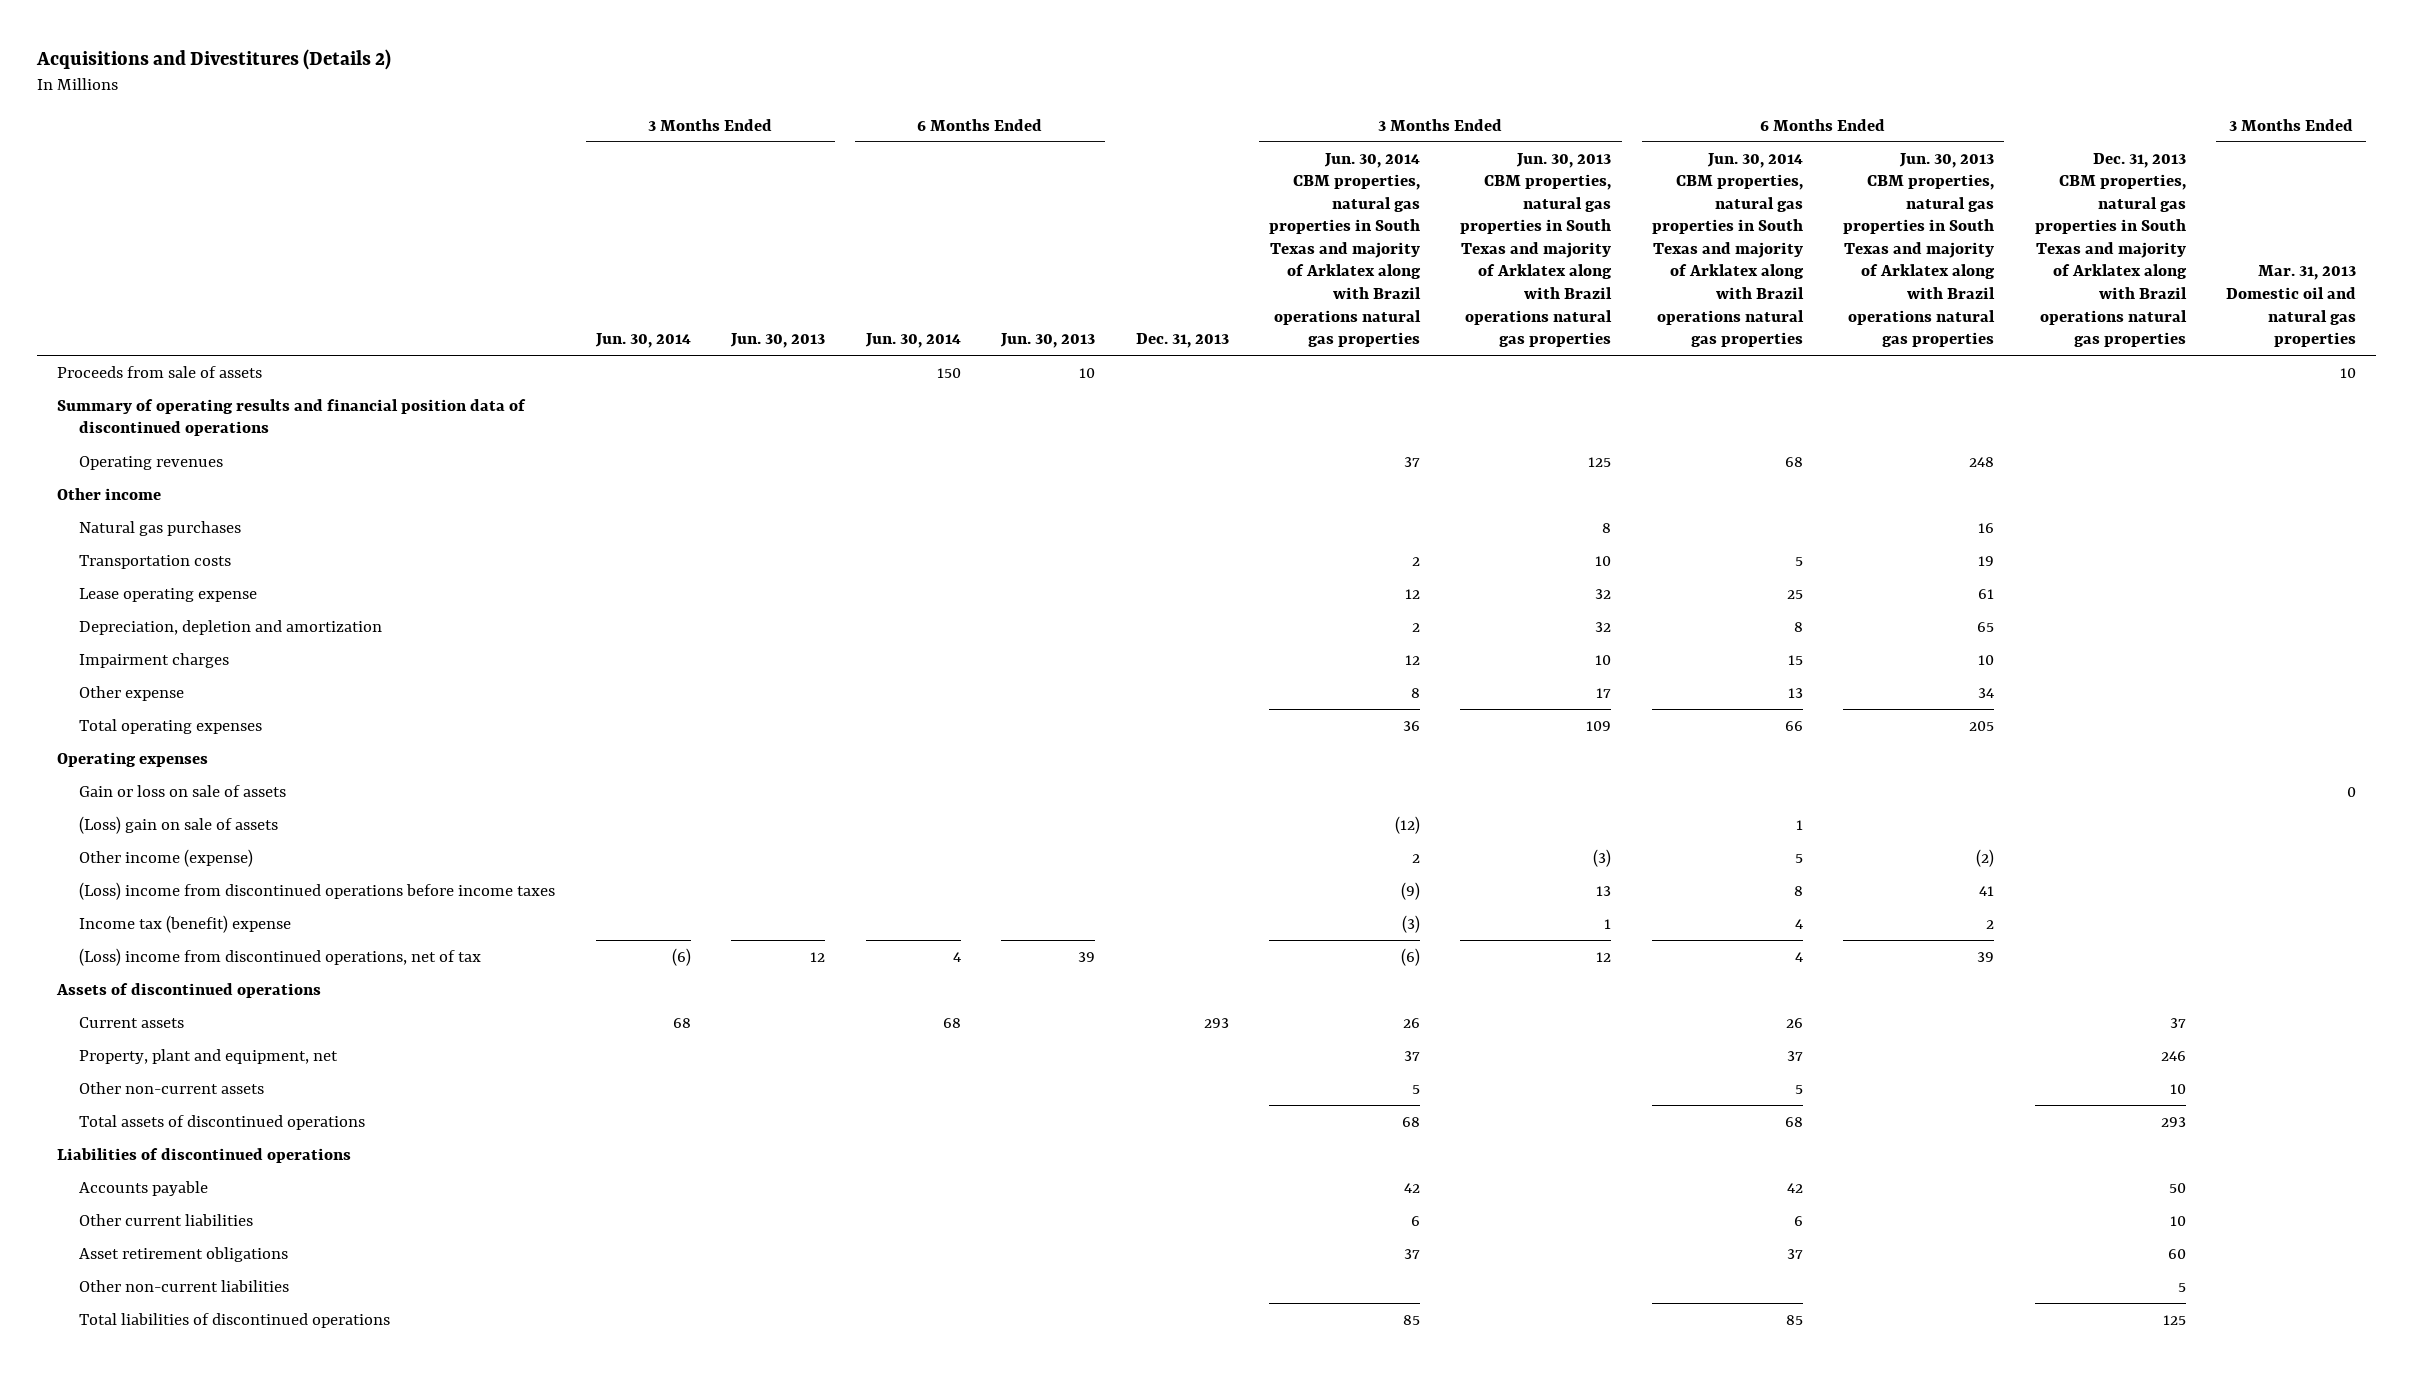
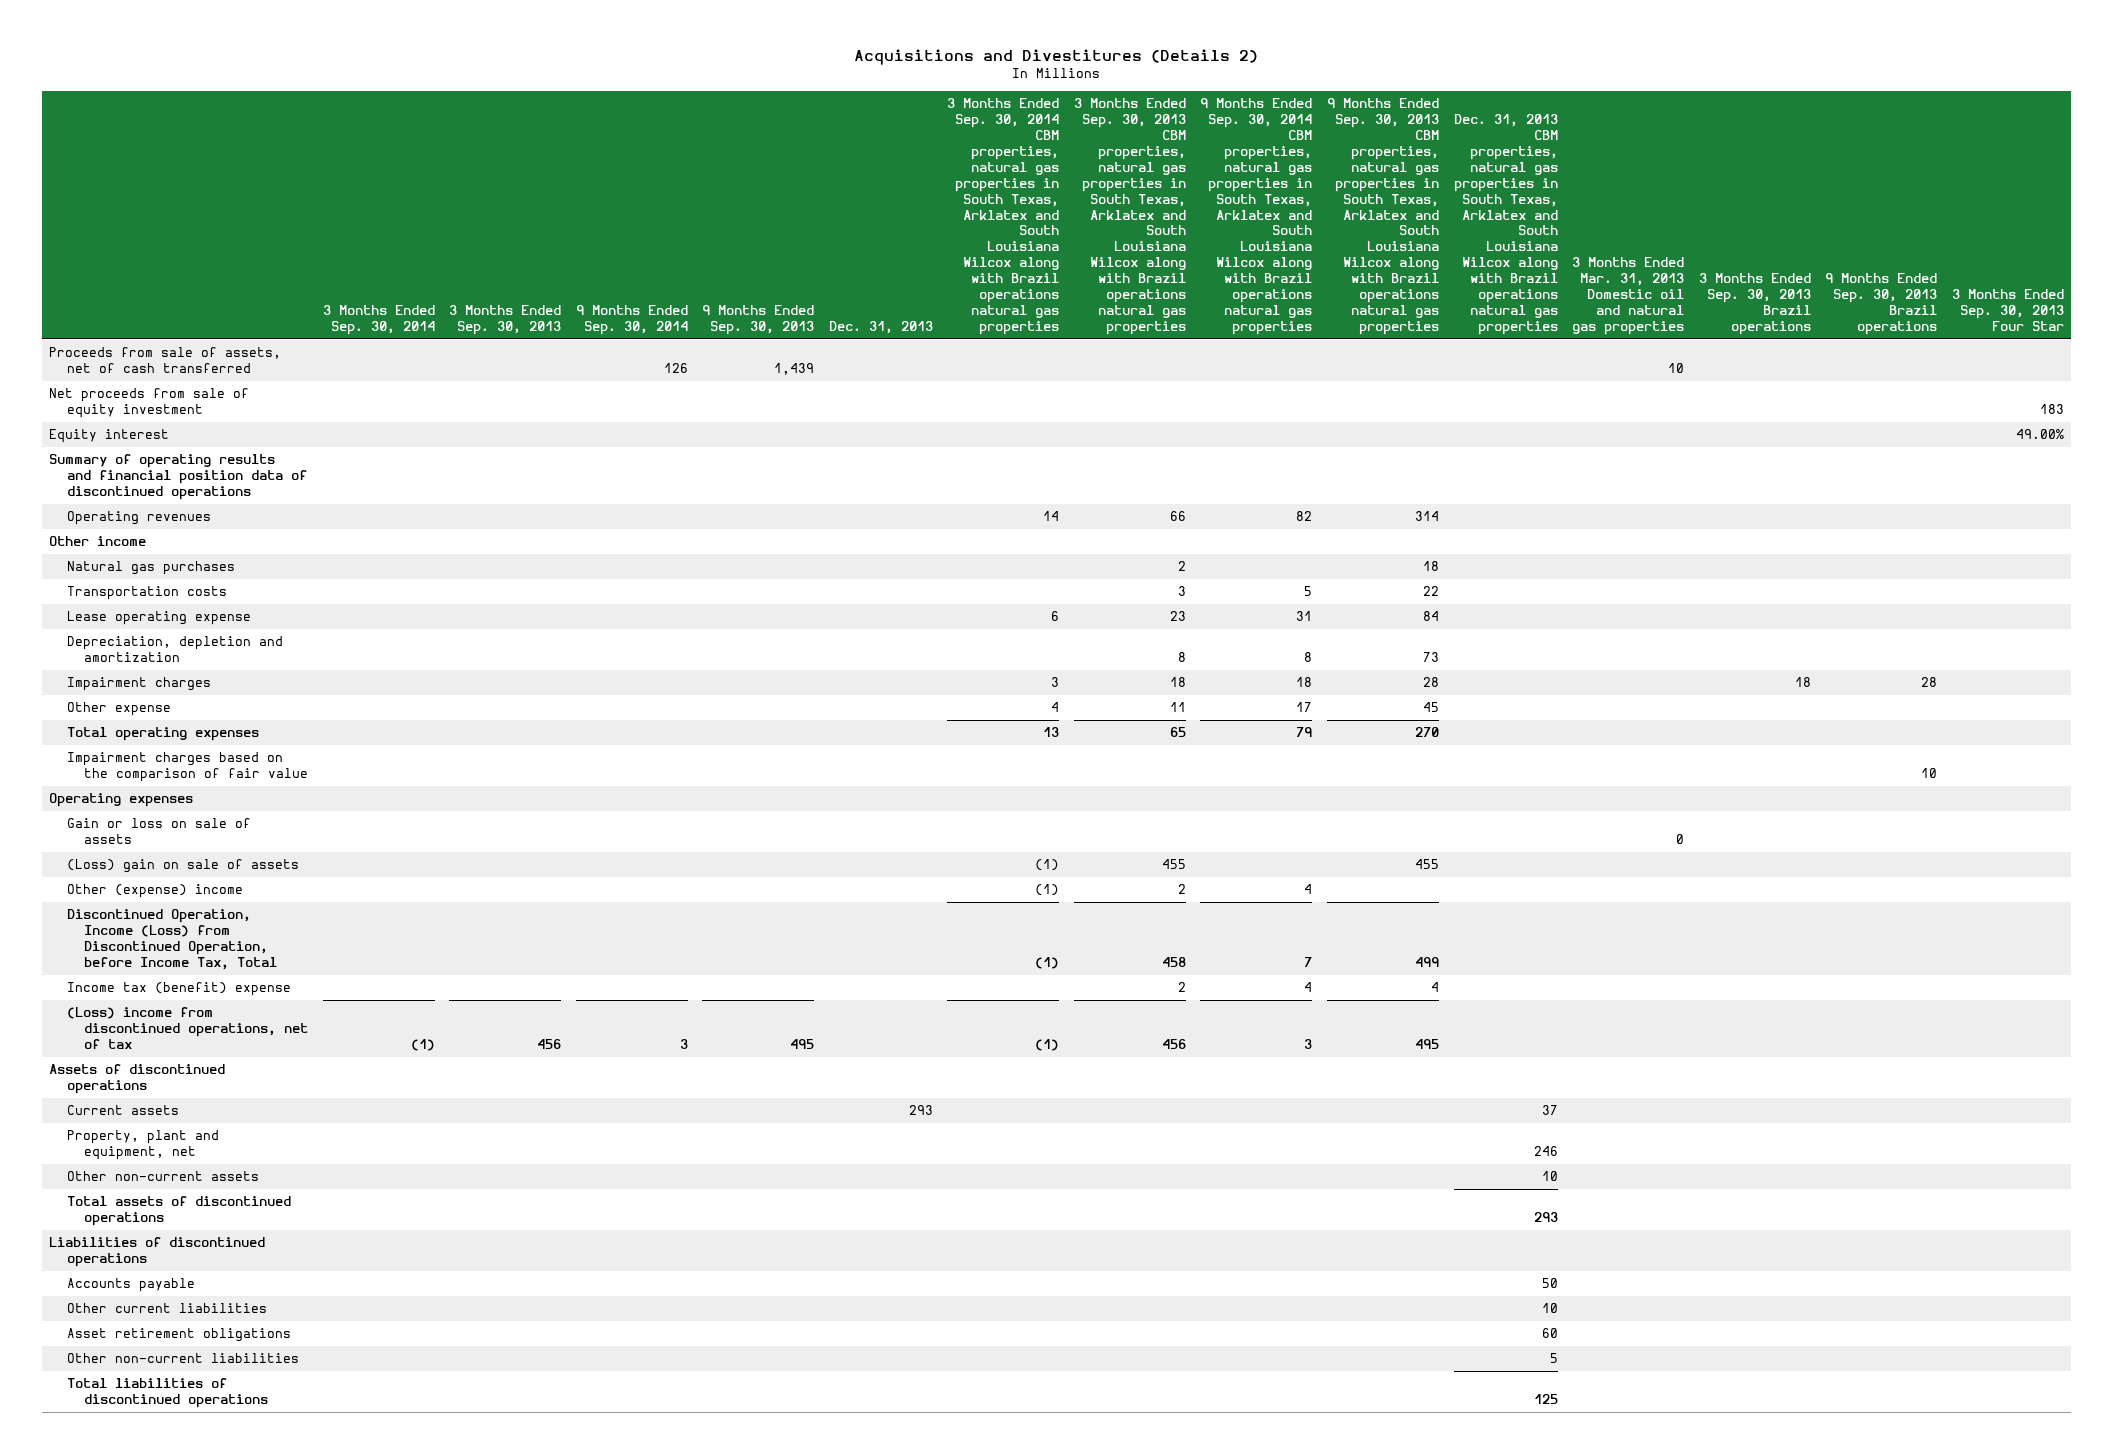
- | 3 Months Ended Jun. 30, 2014 | 3 Months Ended Jun. 30, 2013 | 6 Months Ended Jun. 30, 2014 | 6 Months Ended Jun. 30, 2013 | Dec. 31, 2013 | 3 Months Ended Jun. 30, 2014 CBM properties, natural gas properties in South Texas and majority of Arklatex along with Brazil operations natural gas properties | 3 Months Ended Jun. 30, 2013 CBM properties, natural gas properties in South Texas and majority of Arklatex along with Brazil operations natural gas properties | 6 Months Ended Jun. 30, 2014 CBM properties, natural gas properties in South Texas and majority of Arklatex along with Brazil operations natural gas properties | 6 Months Ended Jun. 30, 2013 CBM properties, natural gas properties in South Texas and majority of Arklatex along with Brazil operations natural gas properties | Dec. 31, 2013 CBM properties, natural gas properties in South Texas and majority of Arklatex along with Brazil operations natural gas properties | 3 Months Ended Mar. 31, 2013 Domestic oil and natural gas properties
+ | 3 Months Ended Sep. 30, 2014 | 3 Months Ended Sep. 30, 2013 | 9 Months Ended Sep. 30, 2014 | 9 Months Ended Sep. 30, 2013 | Dec. 31, 2013 | 3 Months Ended Sep. 30, 2014 CBM properties, natural gas properties in South Texas, Arklatex and South Louisiana Wilcox along with Brazil operations natural gas properties | 3 Months Ended Sep. 30, 2013 CBM properties, natural gas properties in South Texas, Arklatex and South Louisiana Wilcox along with Brazil operations natural gas properties | 9 Months Ended Sep. 30, 2014 CBM properties, natural gas properties in South Texas, Arklatex and South Louisiana Wilcox along with Brazil operations natural gas properties | 9 Months Ended Sep. 30, 2013 CBM properties, natural gas properties in South Texas, Arklatex and South Louisiana Wilcox along with Brazil operations natural gas properties | Dec. 31, 2013 CBM properties, natural gas properties in South Texas, Arklatex and South Louisiana Wilcox along with Brazil operations natural gas properties | 3 Months Ended Mar. 31, 2013 Domestic oil and natural gas properties | 3 Months Ended Sep. 30, 2013 Brazil operations | 9 Months Ended Sep. 30, 2013 Brazil operations | 3 Months Ended Sep. 30, 2013 Four Star
- Proceeds from sale of assets | | | 150 | 10 | | | | | | | 10
+ Proceeds from sale of assets, net of cash transferred | | | 126 | 1,439 | | | | | | | 10 | | |
+ Net proceeds from sale of equity investment | | | | | | | | | | | | | | 183
+ Equity interest | | | | | | | | | | | | | | 49.00%
+ Impairment charges based on the comparison of fair value | | | | | | | | | | | | | 10 |
- Other income (expense) | | | | | | 2 | (3) | 5 | (2) | |
- (Loss) income from discontinued operations before income taxes | | | | | | (9) | 13 | 8 | 41 | |
+ Other (expense) income | | | | | | (1) | 2 | 4 | | | | | |
+ Discontinued Operation, Income (Loss) from Discontinued Operation, before Income Tax, Total | | | | | | (1) | 458 | 7 | 499 | | | | |

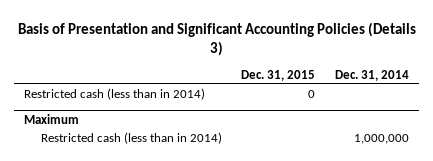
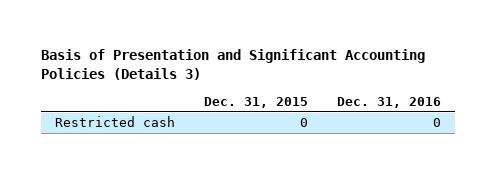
- | Dec. 31, 2015 | Dec. 31, 2014
+ | Dec. 31, 2015 | Dec. 31, 2016
- Restricted cash (less than in 2014) | 0 |
- Maximum
- Restricted cash (less than in 2014) | | 1,000,000
+ Restricted cash | 0 | 0

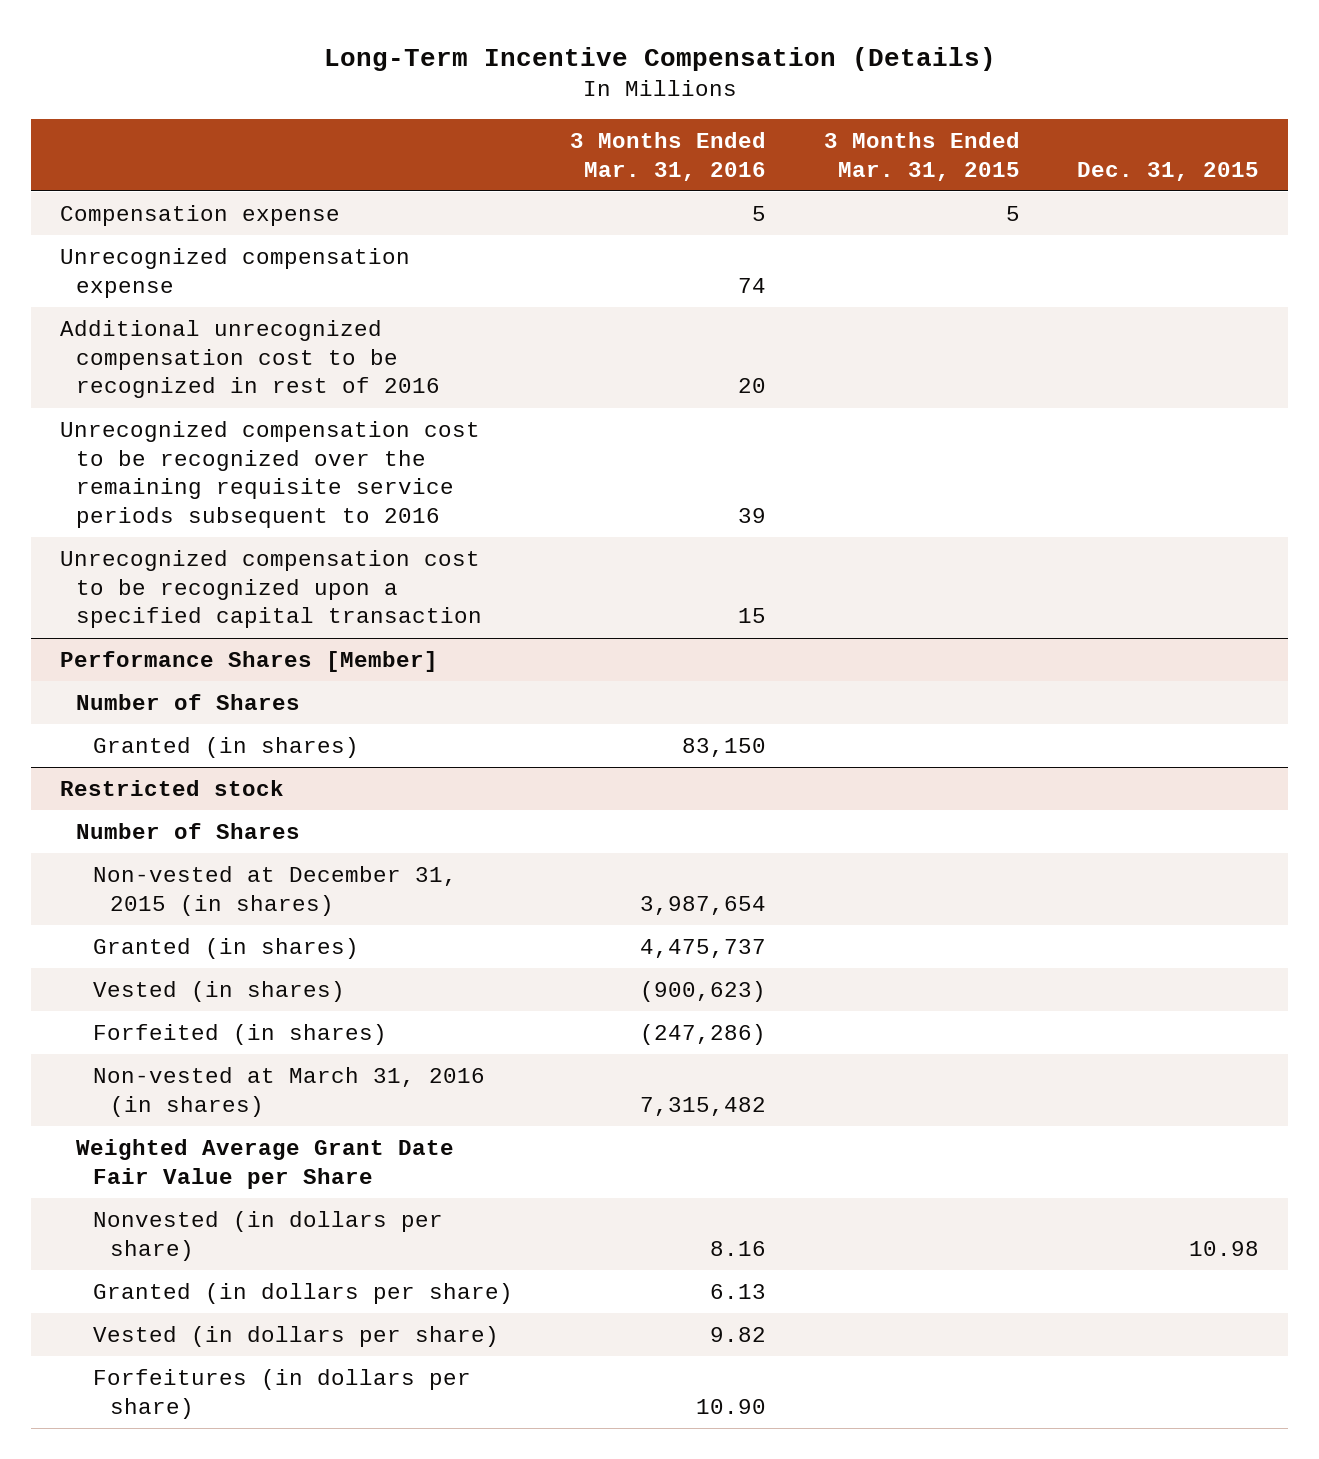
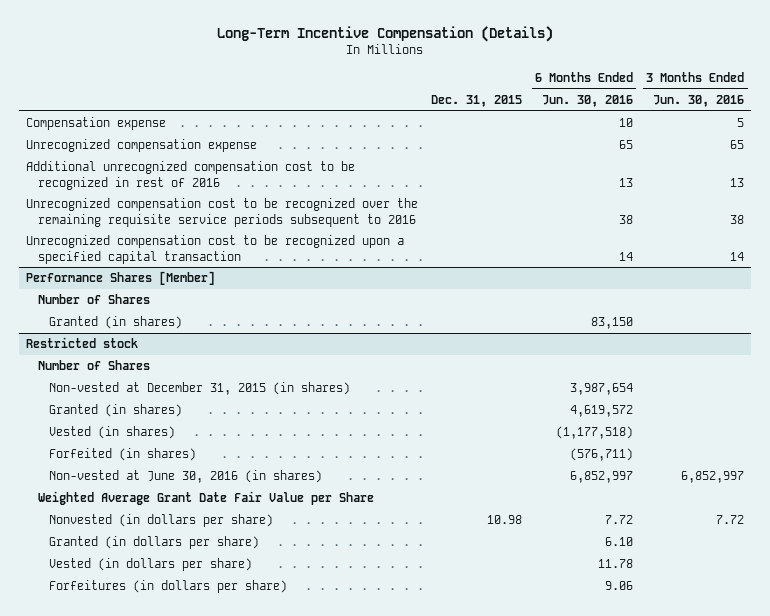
- | 3 Months Ended Mar. 31, 2016 | 3 Months Ended Mar. 31, 2015 | Dec. 31, 2015
+ | Dec. 31, 2015 | 6 Months Ended Jun. 30, 2016 | 3 Months Ended Jun. 30, 2016
@ Restricted stock
- Non-vested at March 31, 2016 (in shares) | 7,315,482 | |
+ Non-vested at June 30, 2016 (in shares) | | 6,852,997 | 6,852,997

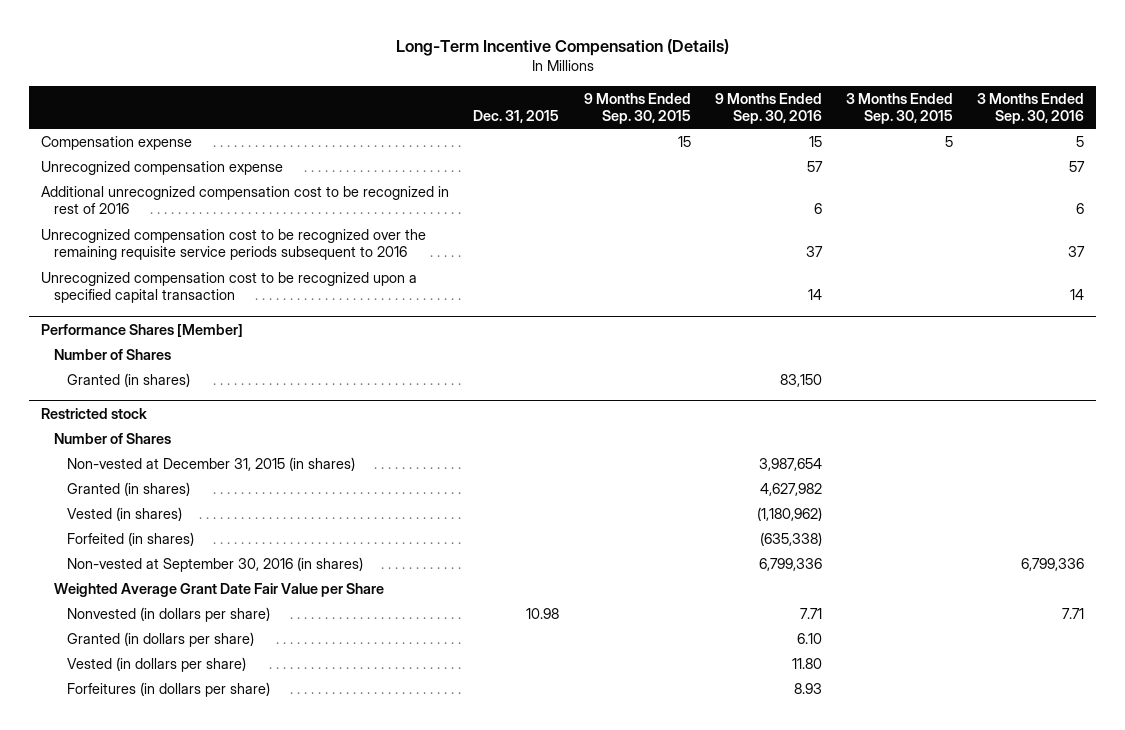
- | Dec. 31, 2015 | 6 Months Ended Jun. 30, 2016 | 3 Months Ended Jun. 30, 2016
+ | Dec. 31, 2015 | 9 Months Ended Sep. 30, 2015 | 9 Months Ended Sep. 30, 2016 | 3 Months Ended Sep. 30, 2015 | 3 Months Ended Sep. 30, 2016
@ Restricted stock
- Non-vested at June 30, 2016 (in shares) | | 6,852,997 | 6,852,997
+ Non-vested at September 30, 2016 (in shares) | | | 6,799,336 | | 6,799,336

